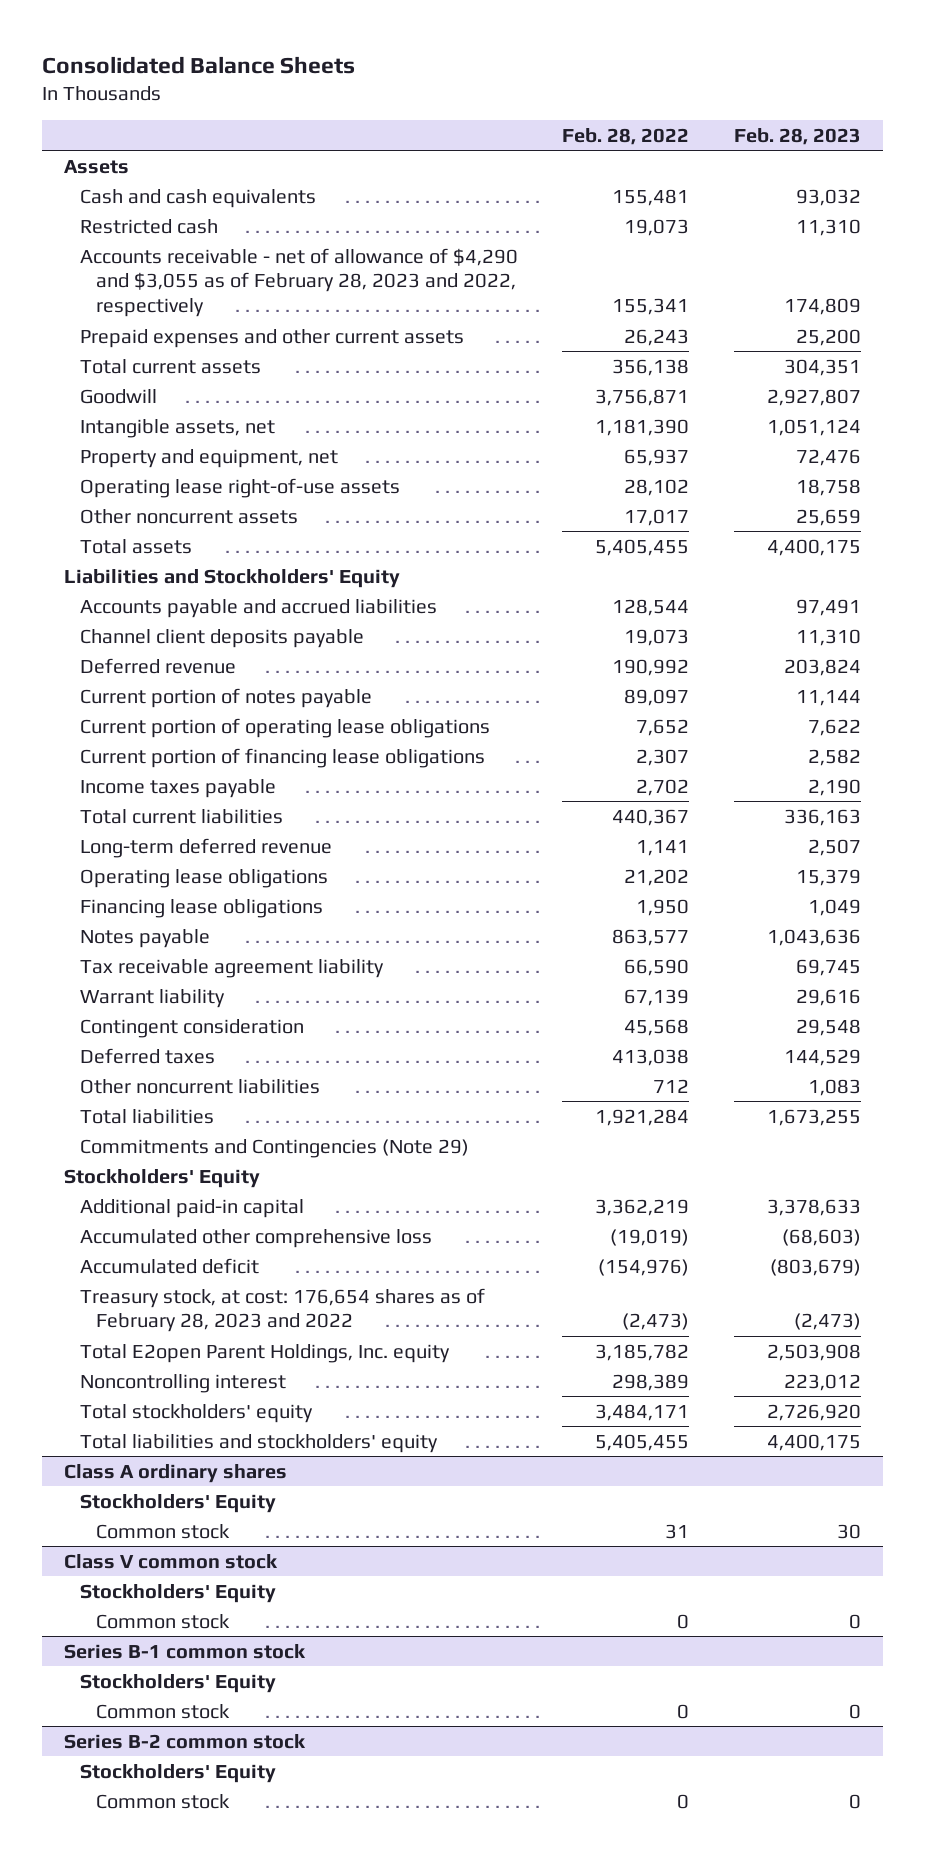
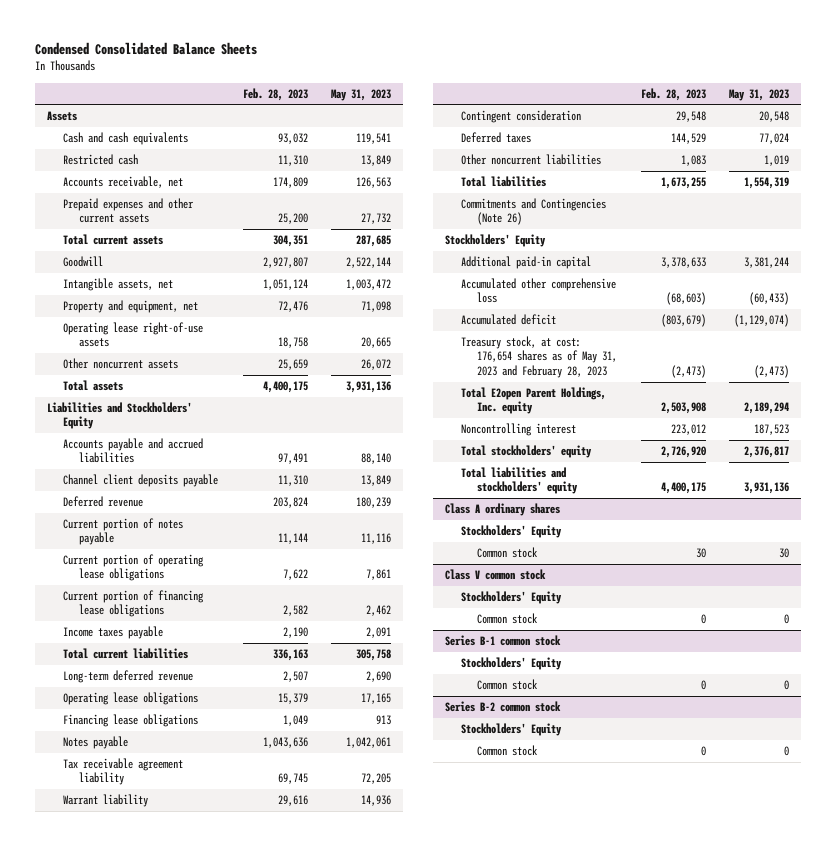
- Consolidated Balance Sheets
+ Condensed Consolidated Balance Sheets
- | Feb. 28, 2022 | Feb. 28, 2023
+ | Feb. 28, 2023 | May 31, 2023
- Accounts receivable - net of allowance of $4,290 and $3,055 as of February 28, 2023 and 2022, respectively | 155,341 | 174,809
+ Accounts receivable, net | 174,809 | 126,563
- Commitments and Contingencies (Note 29)
+ Commitments and Contingencies (Note 26)
- Treasury stock, at cost: 176,654 shares as of February 28, 2023 and 2022 | (2,473) | (2,473)
+ Treasury stock, at cost: 176,654 shares as of May 31, 2023 and February 28, 2023 | (2,473) | (2,473)

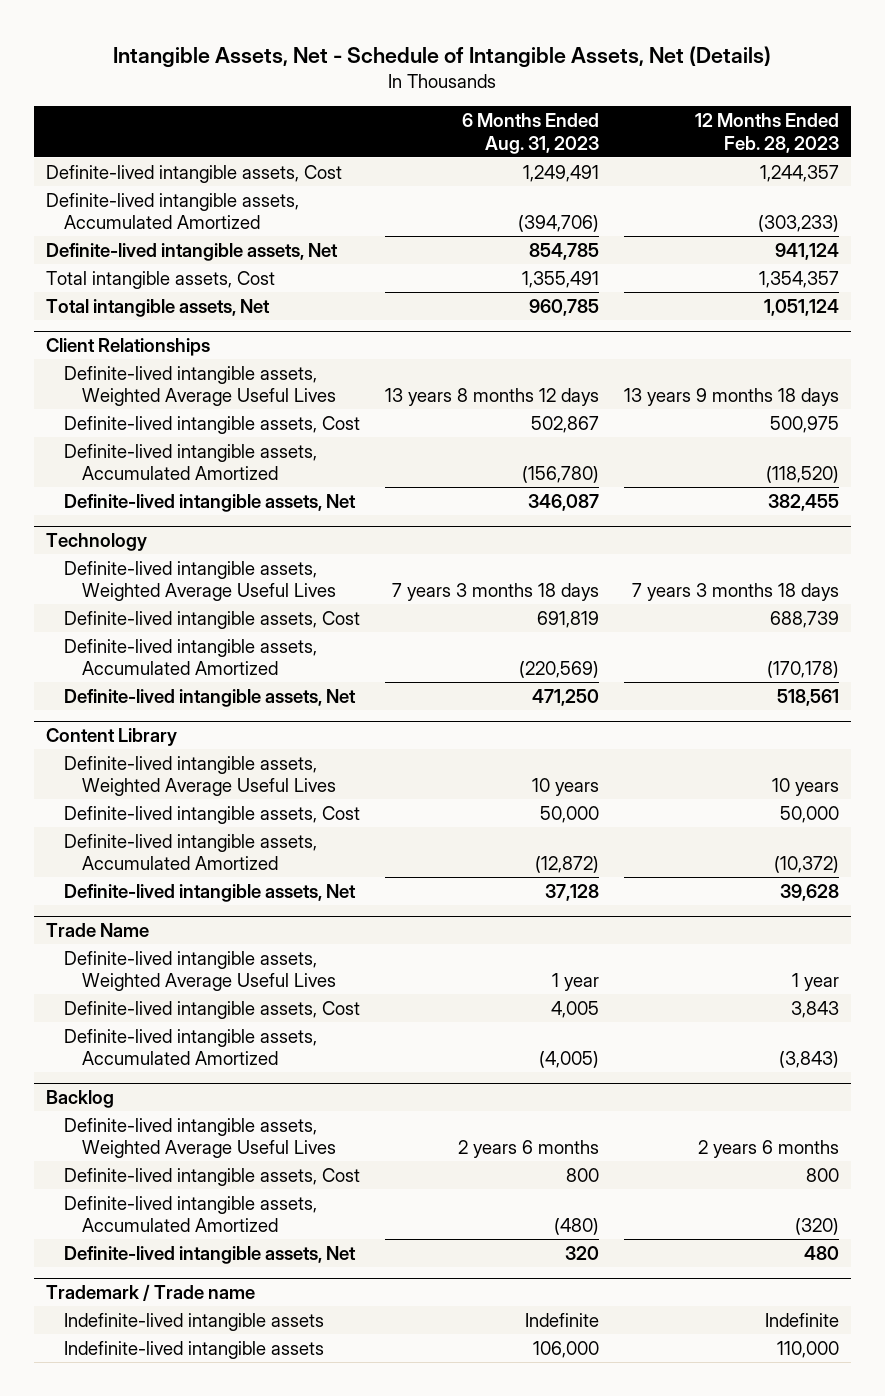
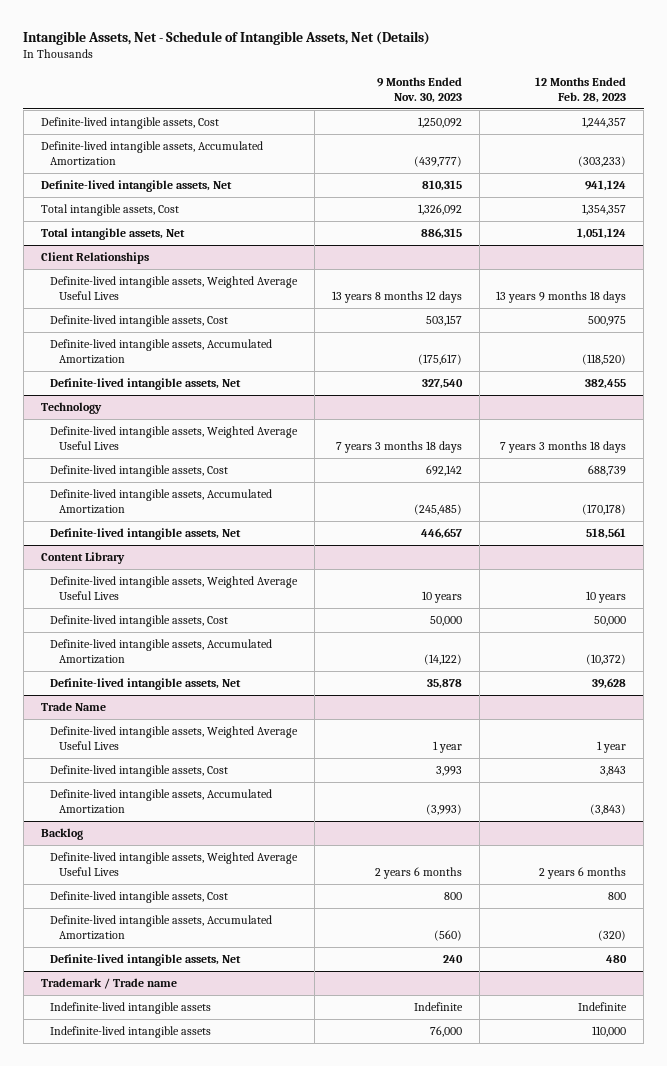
- | 6 Months Ended Aug. 31, 2023 | 12 Months Ended Feb. 28, 2023
+ | 9 Months Ended Nov. 30, 2023 | 12 Months Ended Feb. 28, 2023
- Definite-lived intangible assets, Accumulated Amortized | (394,706) | (303,233)
+ Definite-lived intangible assets, Accumulated Amortization | (439,777) | (303,233)
@ Client Relationships
- Definite-lived intangible assets, Accumulated Amortized | (156,780) | (118,520)
+ Definite-lived intangible assets, Accumulated Amortization | (175,617) | (118,520)
@ Technology
- Definite-lived intangible assets, Accumulated Amortized | (220,569) | (170,178)
+ Definite-lived intangible assets, Accumulated Amortization | (245,485) | (170,178)
@ Content Library
- Definite-lived intangible assets, Accumulated Amortized | (12,872) | (10,372)
+ Definite-lived intangible assets, Accumulated Amortization | (14,122) | (10,372)
@ Trade Name
- Definite-lived intangible assets, Accumulated Amortized | (4,005) | (3,843)
+ Definite-lived intangible assets, Accumulated Amortization | (3,993) | (3,843)
@ Backlog
- Definite-lived intangible assets, Accumulated Amortized | (480) | (320)
+ Definite-lived intangible assets, Accumulated Amortization | (560) | (320)

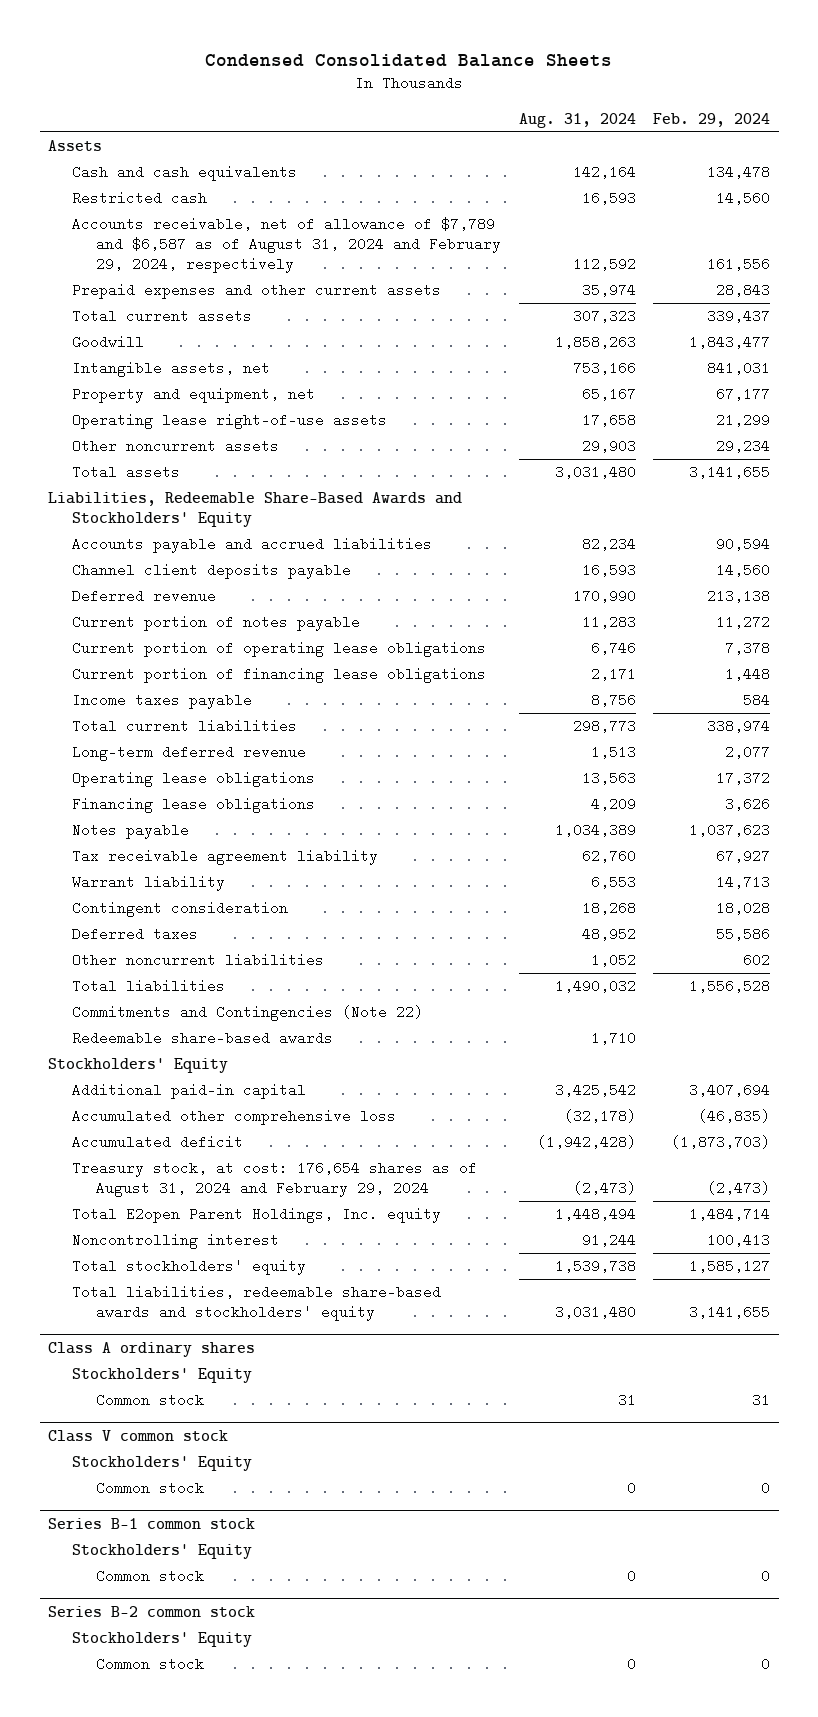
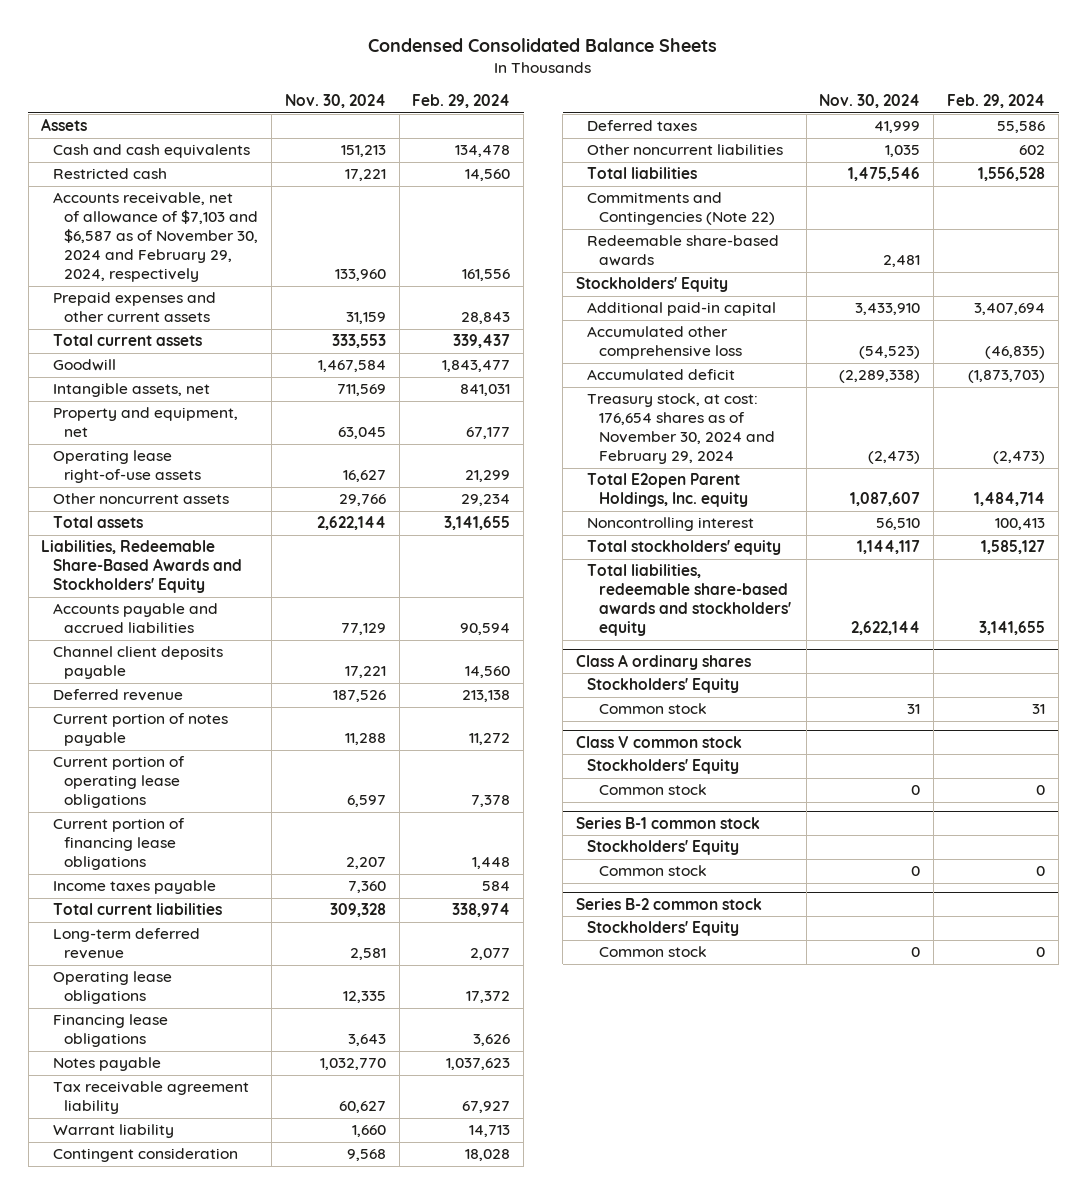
- | Aug. 31, 2024 | Feb. 29, 2024
+ | Nov. 30, 2024 | Feb. 29, 2024
- Accounts receivable, net of allowance of $7,789 and $6,587 as of August 31, 2024 and February 29, 2024, respectively | 112,592 | 161,556
+ Accounts receivable, net of allowance of $7,103 and $6,587 as of November 30, 2024 and February 29, 2024, respectively | 133,960 | 161,556
- Treasury stock, at cost: 176,654 shares as of August 31, 2024 and February 29, 2024 | (2,473) | (2,473)
+ Treasury stock, at cost: 176,654 shares as of November 30, 2024 and February 29, 2024 | (2,473) | (2,473)

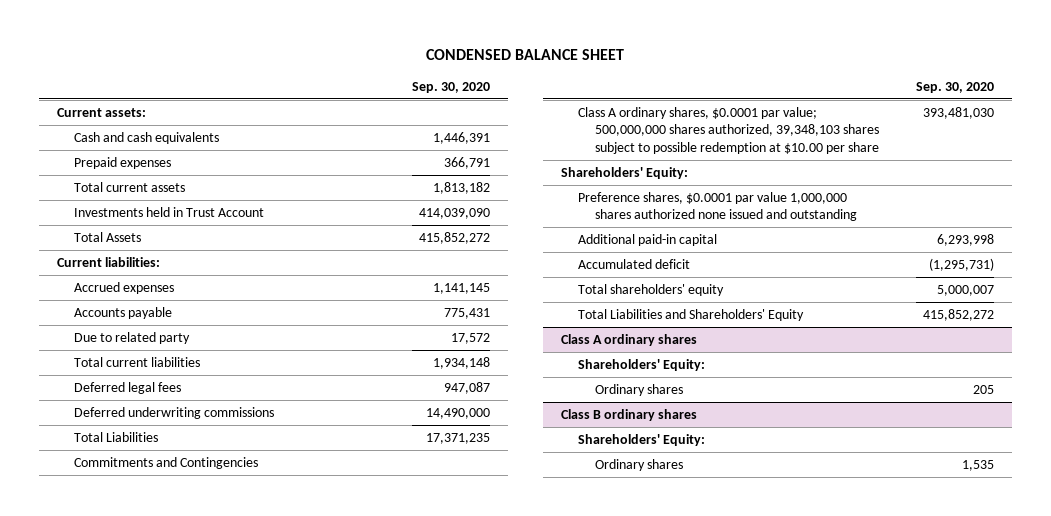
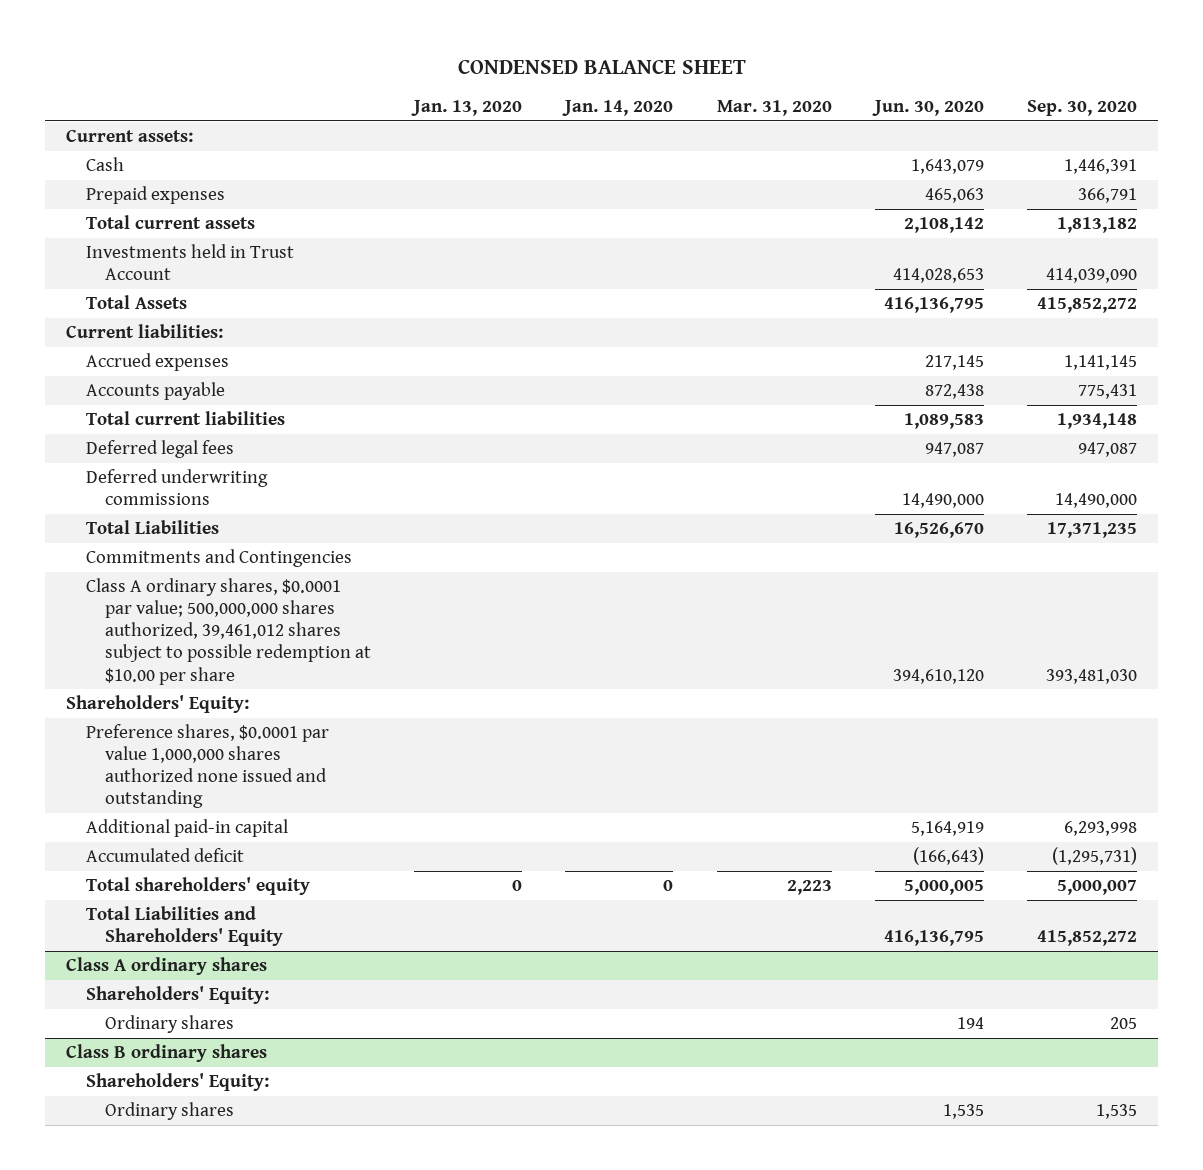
- | Sep. 30, 2020
+ | Jan. 13, 2020 | Jan. 14, 2020 | Mar. 31, 2020 | Jun. 30, 2020 | Sep. 30, 2020
- Cash and cash equivalents | 1,446,391
+ Cash | | | | 1,643,079 | 1,446,391
- Due to related party | 17,572
- Class A ordinary shares, $0.0001 par value; 500,000,000 shares authorized, 39,348,103 shares subject to possible redemption at $10.00 per share | 393,481,030
+ Class A ordinary shares, $0.0001 par value; 500,000,000 shares authorized, 39,461,012 shares subject to possible redemption at $10.00 per share | | | | 394,610,120 | 393,481,030

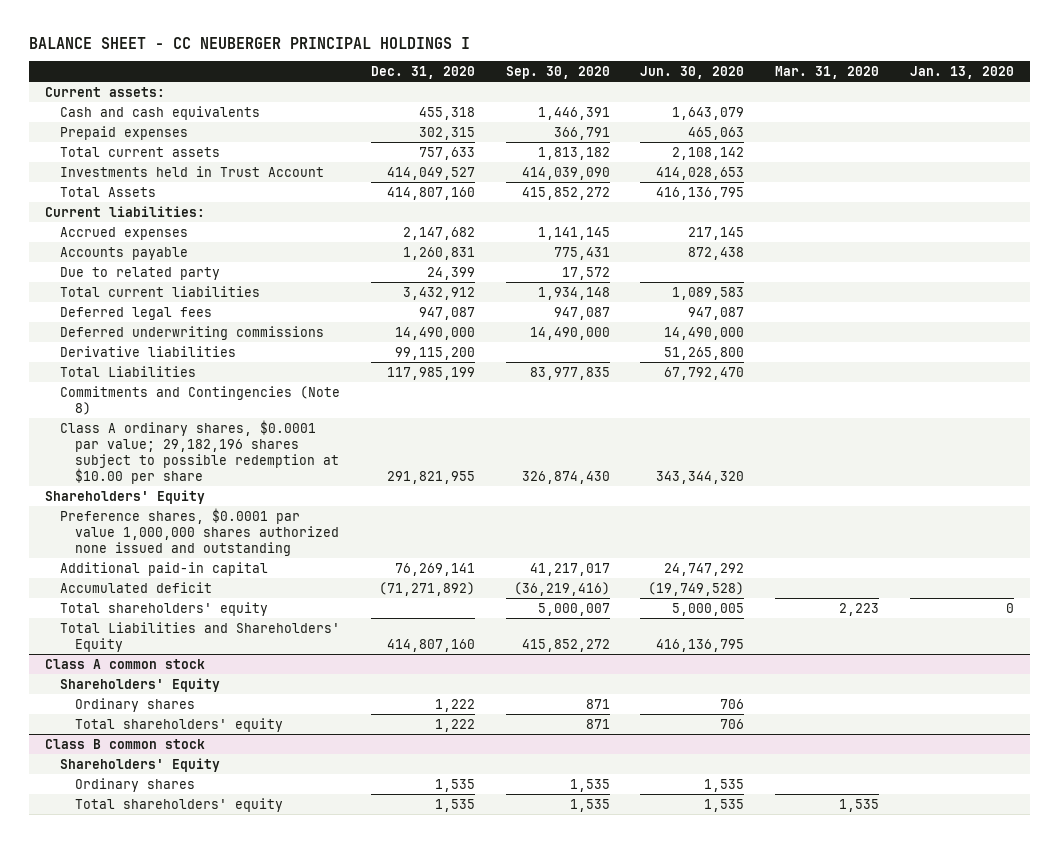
- CONDENSED BALANCE SHEET
+ BALANCE SHEET - CC NEUBERGER PRINCIPAL HOLDINGS I
- | Jan. 13, 2020 | Jan. 14, 2020 | Mar. 31, 2020 | Jun. 30, 2020 | Sep. 30, 2020
+ | Dec. 31, 2020 | Sep. 30, 2020 | Jun. 30, 2020 | Mar. 31, 2020 | Jan. 13, 2020
- Cash | | | | 1,643,079 | 1,446,391
+ Cash and cash equivalents | 455,318 | 1,446,391 | 1,643,079 | |
+ Due to related party | 24,399 | 17,572 | | |
- Total Liabilities | | | | 16,526,670 | 17,371,235
- Commitments and Contingencies
- Class A ordinary shares, $0.0001 par value; 500,000,000 shares authorized, 39,461,012 shares subject to possible redemption at $10.00 per share | | | | 394,610,120 | 393,481,030
- Shareholders' Equity:
+ Derivative liabilities | 99,115,200 | | 51,265,800 | |
+ Total Liabilities | 117,985,199 | 83,977,835 | 67,792,470 | |
+ Commitments and Contingencies (Note 8)
+ Class A ordinary shares, $0.0001 par value; 29,182,196 shares subject to possible redemption at $10.00 per share | 291,821,955 | 326,874,430 | 343,344,320 | |
+ Shareholders' Equity
- Additional paid-in capital | | | | 5,164,919 | 6,293,998
- Accumulated deficit | | | | (166,643) | (1,295,731)
+ Additional paid-in capital | 76,269,141 | 41,217,017 | 24,747,292 | |
+ Accumulated deficit | (71,271,892) | (36,219,416) | (19,749,528) | |
- Class A ordinary shares
- Shareholders' Equity:
- Ordinary shares | | | | 194 | 205
- Class B ordinary shares
- Shareholders' Equity:
+ Class A common stock
+ Shareholders' Equity
+ Ordinary shares | 1,222 | 871 | 706 | |
+ Total shareholders' equity | 1,222 | 871 | 706 | |
+ Class B common stock
+ Shareholders' Equity
+ Total shareholders' equity | 1,535 | 1,535 | 1,535 | 1,535 |

